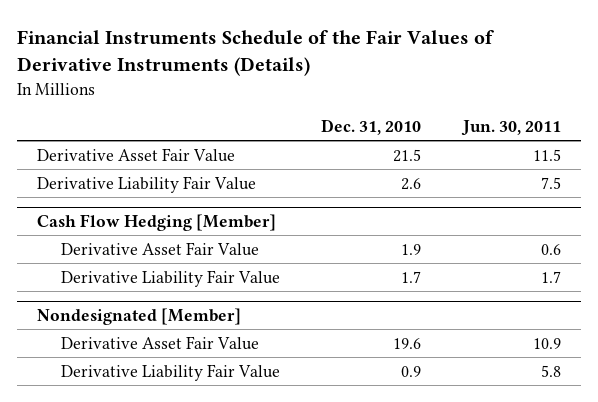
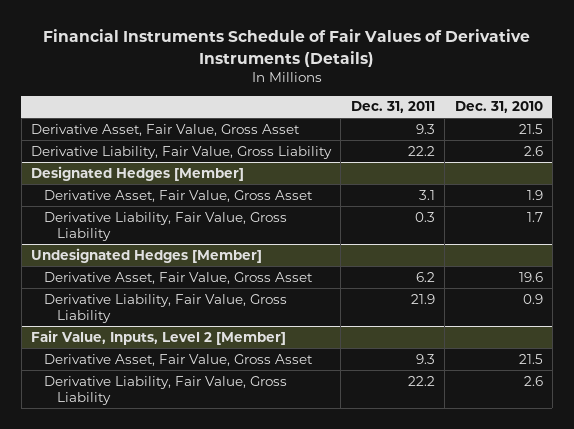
- Financial Instruments Schedule of the Fair Values of Derivative Instruments (Details)
+ Financial Instruments Schedule of Fair Values of Derivative Instruments (Details)
- | Dec. 31, 2010 | Jun. 30, 2011
+ | Dec. 31, 2011 | Dec. 31, 2010
- Derivative Asset Fair Value | 21.5 | 11.5
- Derivative Liability Fair Value | 2.6 | 7.5
- Cash Flow Hedging [Member]
- Derivative Asset Fair Value | 1.9 | 0.6
- Derivative Liability Fair Value | 1.7 | 1.7
- Nondesignated [Member]
- Derivative Asset Fair Value | 19.6 | 10.9
- Derivative Liability Fair Value | 0.9 | 5.8
+ Derivative Asset, Fair Value, Gross Asset | 9.3 | 21.5
+ Derivative Liability, Fair Value, Gross Liability | 22.2 | 2.6
+ Designated Hedges [Member]
+ Derivative Asset, Fair Value, Gross Asset | 3.1 | 1.9
+ Derivative Liability, Fair Value, Gross Liability | 0.3 | 1.7
+ Undesignated Hedges [Member]
+ Derivative Asset, Fair Value, Gross Asset | 6.2 | 19.6
+ Derivative Liability, Fair Value, Gross Liability | 21.9 | 0.9
+ Fair Value, Inputs, Level 2 [Member]
+ Derivative Asset, Fair Value, Gross Asset | 9.3 | 21.5
+ Derivative Liability, Fair Value, Gross Liability | 22.2 | 2.6

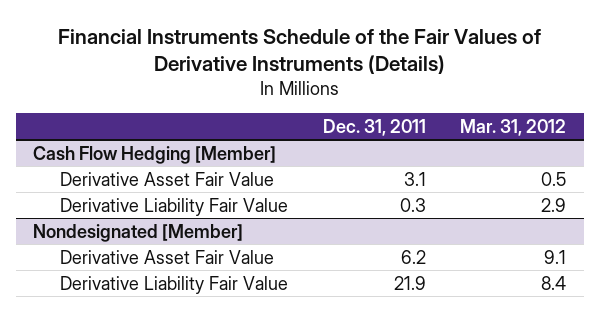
- Financial Instruments Schedule of Fair Values of Derivative Instruments (Details)
+ Financial Instruments Schedule of the Fair Values of Derivative Instruments (Details)
- | Dec. 31, 2011 | Dec. 31, 2010
+ | Dec. 31, 2011 | Mar. 31, 2012
- Derivative Asset, Fair Value, Gross Asset | 9.3 | 21.5
- Derivative Liability, Fair Value, Gross Liability | 22.2 | 2.6
- Designated Hedges [Member]
- Derivative Asset, Fair Value, Gross Asset | 3.1 | 1.9
- Derivative Liability, Fair Value, Gross Liability | 0.3 | 1.7
- Undesignated Hedges [Member]
- Derivative Asset, Fair Value, Gross Asset | 6.2 | 19.6
- Derivative Liability, Fair Value, Gross Liability | 21.9 | 0.9
- Fair Value, Inputs, Level 2 [Member]
- Derivative Asset, Fair Value, Gross Asset | 9.3 | 21.5
- Derivative Liability, Fair Value, Gross Liability | 22.2 | 2.6
+ Cash Flow Hedging [Member]
+ Derivative Asset Fair Value | 3.1 | 0.5
+ Derivative Liability Fair Value | 0.3 | 2.9
+ Nondesignated [Member]
+ Derivative Asset Fair Value | 6.2 | 9.1
+ Derivative Liability Fair Value | 21.9 | 8.4

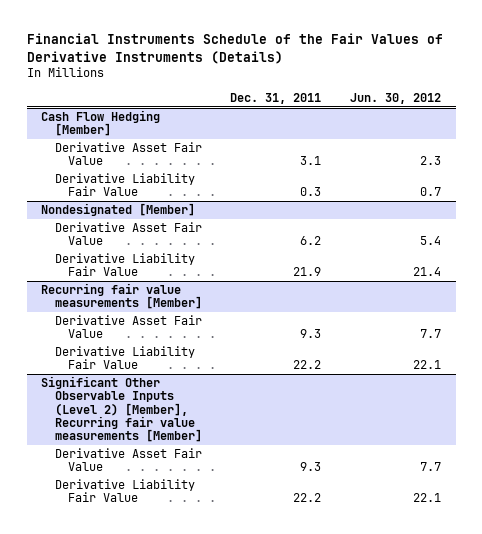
- | Dec. 31, 2011 | Mar. 31, 2012
+ | Dec. 31, 2011 | Jun. 30, 2012
+ Recurring fair value measurements [Member]
+ Derivative Asset Fair Value | 9.3 | 7.7
+ Derivative Liability Fair Value | 22.2 | 22.1
+ Significant Other Observable Inputs (Level 2) [Member], Recurring fair value measurements [Member]
+ Derivative Asset Fair Value | 9.3 | 7.7
+ Derivative Liability Fair Value | 22.2 | 22.1

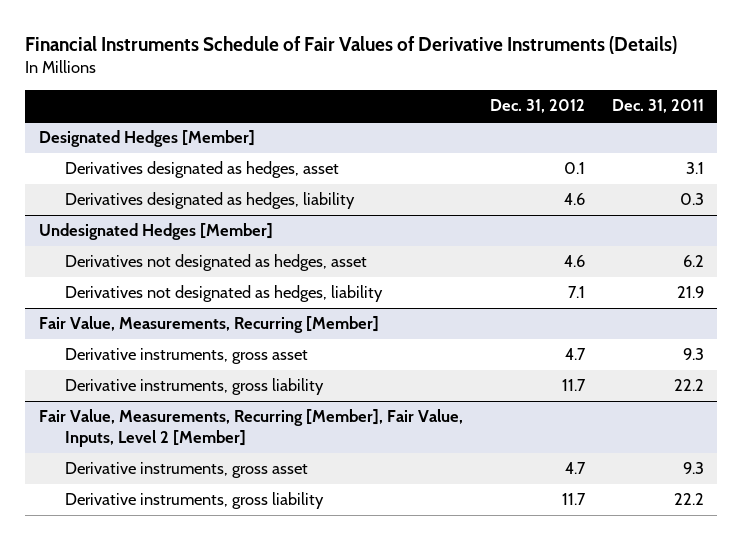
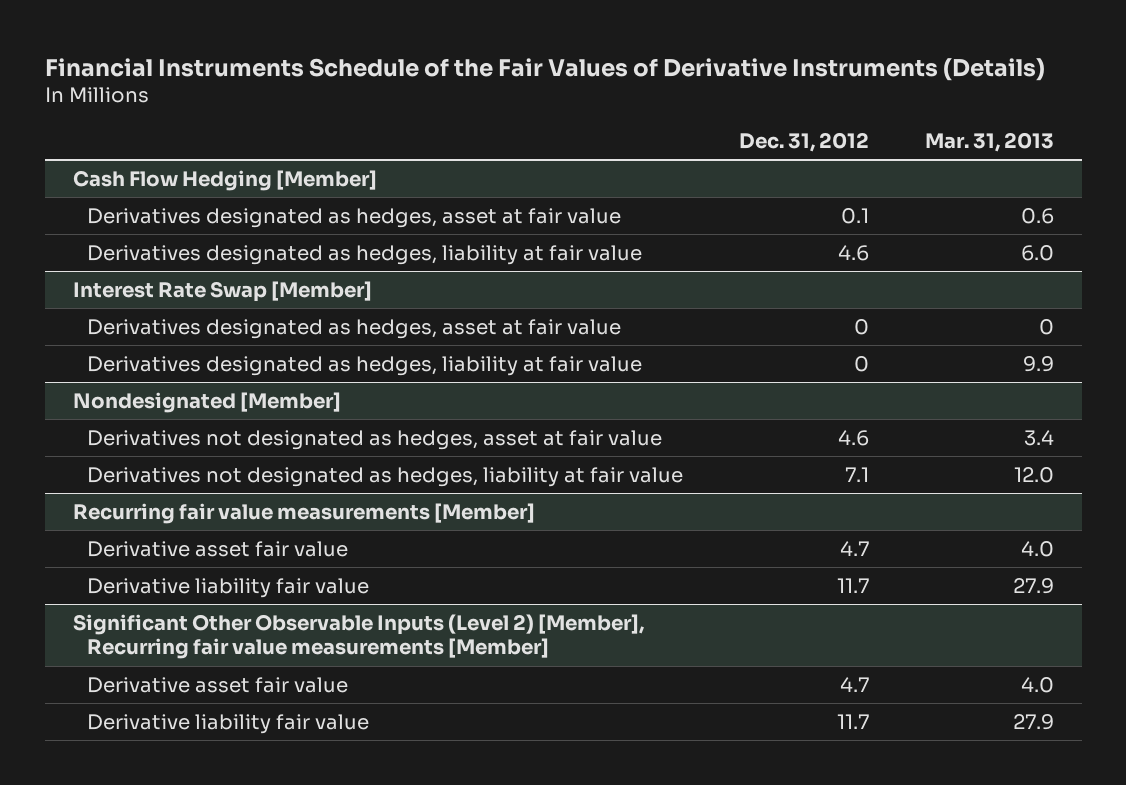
- Financial Instruments Schedule of Fair Values of Derivative Instruments (Details)
+ Financial Instruments Schedule of the Fair Values of Derivative Instruments (Details)
- | Dec. 31, 2012 | Dec. 31, 2011
+ | Dec. 31, 2012 | Mar. 31, 2013
- Designated Hedges [Member]
- Derivatives designated as hedges, asset | 0.1 | 3.1
- Derivatives designated as hedges, liability | 4.6 | 0.3
- Undesignated Hedges [Member]
- Derivatives not designated as hedges, asset | 4.6 | 6.2
- Derivatives not designated as hedges, liability | 7.1 | 21.9
- Fair Value, Measurements, Recurring [Member]
- Derivative instruments, gross asset | 4.7 | 9.3
- Derivative instruments, gross liability | 11.7 | 22.2
- Fair Value, Measurements, Recurring [Member], Fair Value, Inputs, Level 2 [Member]
- Derivative instruments, gross asset | 4.7 | 9.3
- Derivative instruments, gross liability | 11.7 | 22.2
+ Cash Flow Hedging [Member]
+ Derivatives designated as hedges, asset at fair value | 0.1 | 0.6
+ Derivatives designated as hedges, liability at fair value | 4.6 | 6.0
+ Interest Rate Swap [Member]
+ Derivatives designated as hedges, asset at fair value | 0 | 0
+ Derivatives designated as hedges, liability at fair value | 0 | 9.9
+ Nondesignated [Member]
+ Derivatives not designated as hedges, asset at fair value | 4.6 | 3.4
+ Derivatives not designated as hedges, liability at fair value | 7.1 | 12.0
+ Recurring fair value measurements [Member]
+ Derivative asset fair value | 4.7 | 4.0
+ Derivative liability fair value | 11.7 | 27.9
+ Significant Other Observable Inputs (Level 2) [Member], Recurring fair value measurements [Member]
+ Derivative asset fair value | 4.7 | 4.0
+ Derivative liability fair value | 11.7 | 27.9

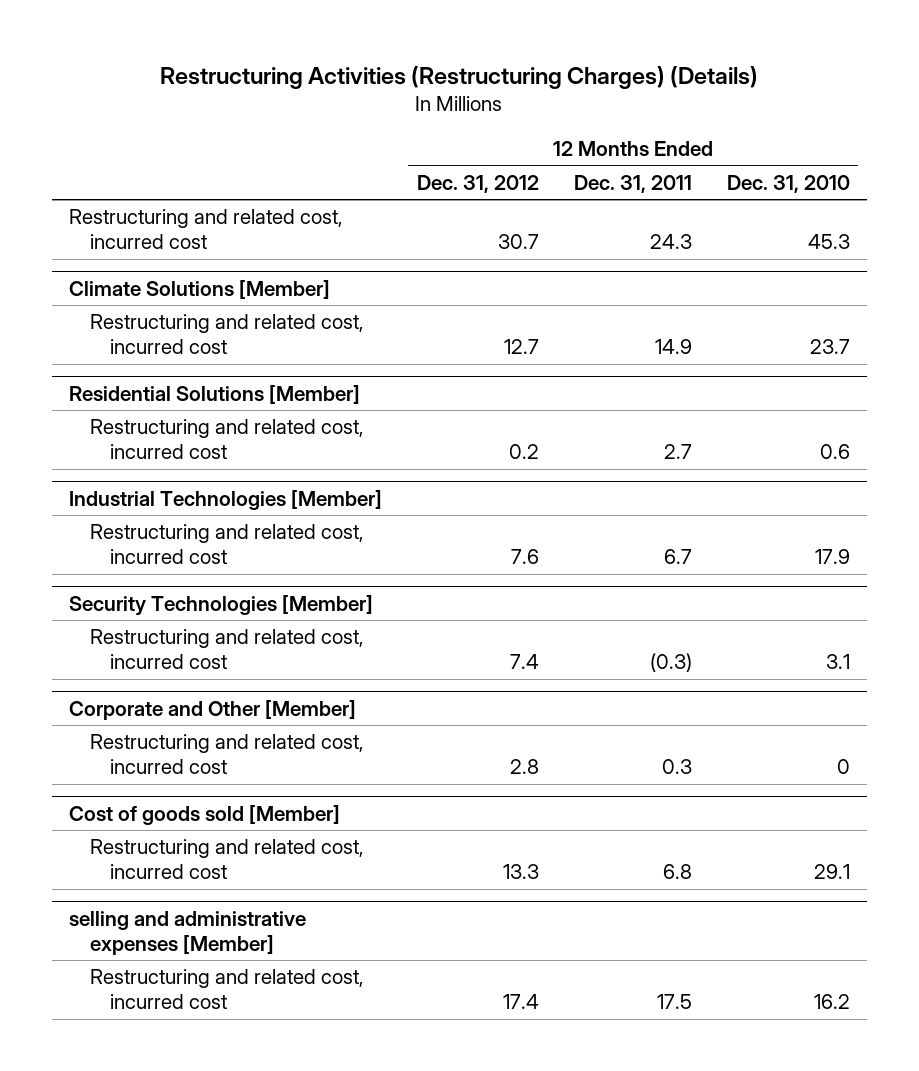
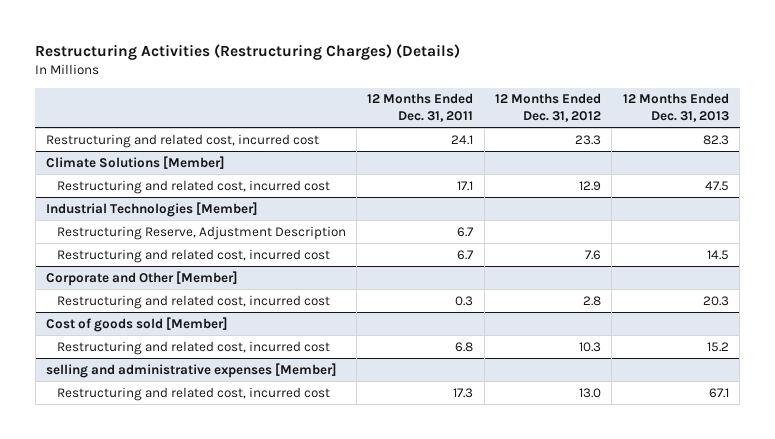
- | 12 Months Ended Dec. 31, 2012 | 12 Months Ended Dec. 31, 2011 | 12 Months Ended Dec. 31, 2010
+ | 12 Months Ended Dec. 31, 2011 | 12 Months Ended Dec. 31, 2012 | 12 Months Ended Dec. 31, 2013
- Restructuring and related cost, incurred cost | 30.7 | 24.3 | 45.3
+ Restructuring and related cost, incurred cost | 24.1 | 23.3 | 82.3
@ Climate Solutions [Member]
- Restructuring and related cost, incurred cost | 12.7 | 14.9 | 23.7
- Residential Solutions [Member]
- Restructuring and related cost, incurred cost | 0.2 | 2.7 | 0.6
@ Climate Solutions [Member]
+ Restructuring and related cost, incurred cost | 17.1 | 12.9 | 47.5
@ Industrial Technologies [Member]
+ Restructuring Reserve, Adjustment Description | 6.7 | |
- Security Technologies [Member]
- Restructuring and related cost, incurred cost | 7.4 | (0.3) | 3.1
@ Cost of goods sold [Member]
- Restructuring and related cost, incurred cost | 13.3 | 6.8 | 29.1
+ Restructuring and related cost, incurred cost | 6.8 | 10.3 | 15.2
@ selling and administrative expenses [Member]
- Restructuring and related cost, incurred cost | 17.4 | 17.5 | 16.2
+ Restructuring and related cost, incurred cost | 17.3 | 13.0 | 67.1

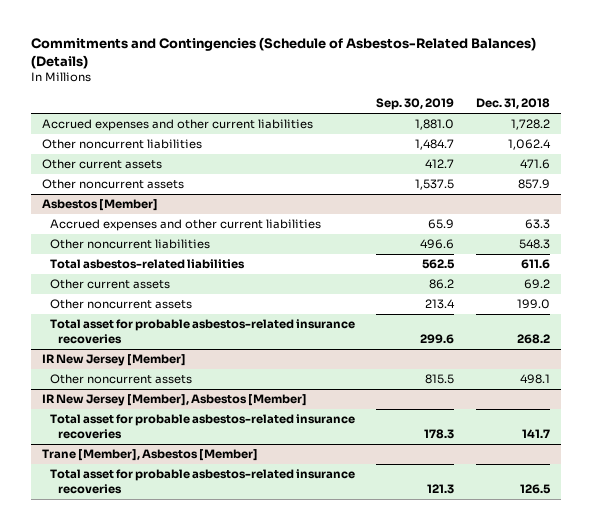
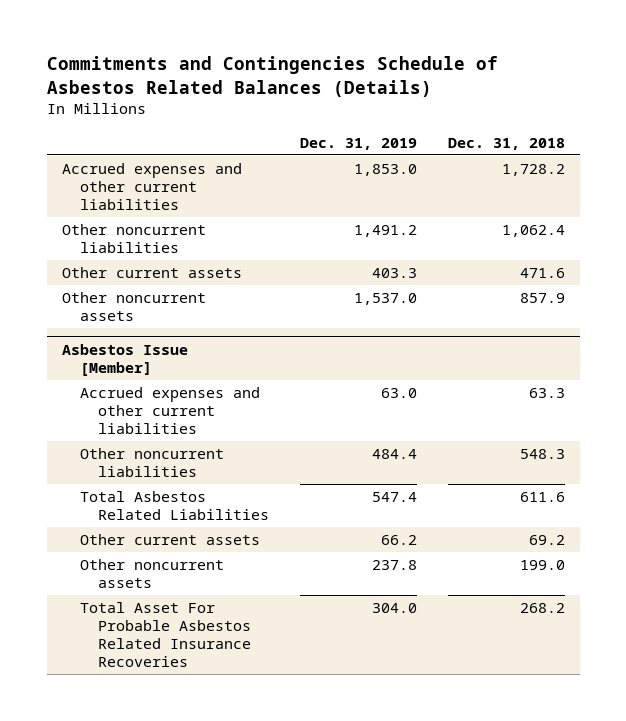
- Commitments and Contingencies (Schedule of Asbestos-Related Balances) (Details)
+ Commitments and Contingencies Schedule of Asbestos Related Balances (Details)
- | Sep. 30, 2019 | Dec. 31, 2018
+ | Dec. 31, 2019 | Dec. 31, 2018
- Asbestos [Member]
+ Asbestos Issue [Member]
- Total asbestos-related liabilities | 562.5 | 611.6
+ Total Asbestos Related Liabilities | 547.4 | 611.6
- Total asset for probable asbestos-related insurance recoveries | 299.6 | 268.2
- IR New Jersey [Member]
- Other noncurrent assets | 815.5 | 498.1
- IR New Jersey [Member], Asbestos [Member]
- Total asset for probable asbestos-related insurance recoveries | 178.3 | 141.7
- Trane [Member], Asbestos [Member]
- Total asset for probable asbestos-related insurance recoveries | 121.3 | 126.5
+ Total Asset For Probable Asbestos Related Insurance Recoveries | 304.0 | 268.2

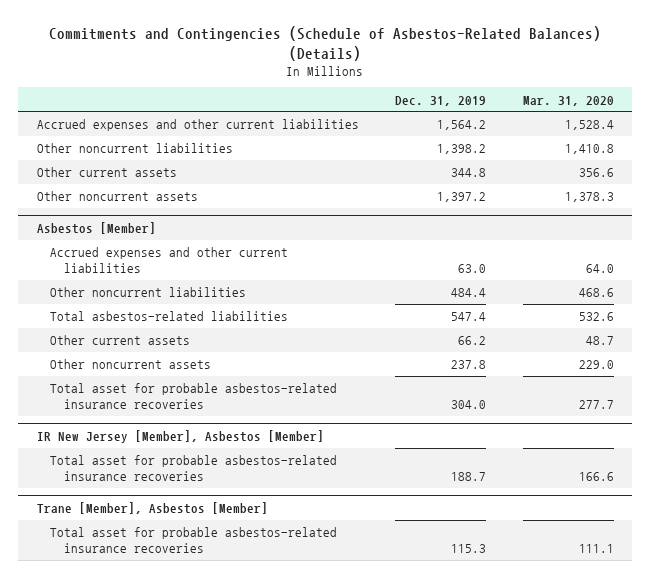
- Commitments and Contingencies Schedule of Asbestos Related Balances (Details)
+ Commitments and Contingencies (Schedule of Asbestos-Related Balances) (Details)
- | Dec. 31, 2019 | Dec. 31, 2018
+ | Dec. 31, 2019 | Mar. 31, 2020
- Accrued expenses and other current liabilities | 1,853.0 | 1,728.2
- Other noncurrent liabilities | 1,491.2 | 1,062.4
- Other current assets | 403.3 | 471.6
- Other noncurrent assets | 1,537.0 | 857.9
- Asbestos Issue [Member]
+ Accrued expenses and other current liabilities | 1,564.2 | 1,528.4
+ Other noncurrent liabilities | 1,398.2 | 1,410.8
+ Other current assets | 344.8 | 356.6
+ Other noncurrent assets | 1,397.2 | 1,378.3
+ Asbestos [Member]
- Total Asbestos Related Liabilities | 547.4 | 611.6
+ Total asbestos-related liabilities | 547.4 | 532.6
- Total Asset For Probable Asbestos Related Insurance Recoveries | 304.0 | 268.2
+ Total asset for probable asbestos-related insurance recoveries | 304.0 | 277.7
+ IR New Jersey [Member], Asbestos [Member]
+ Total asset for probable asbestos-related insurance recoveries | 188.7 | 166.6
+ Trane [Member], Asbestos [Member]
+ Total asset for probable asbestos-related insurance recoveries | 115.3 | 111.1

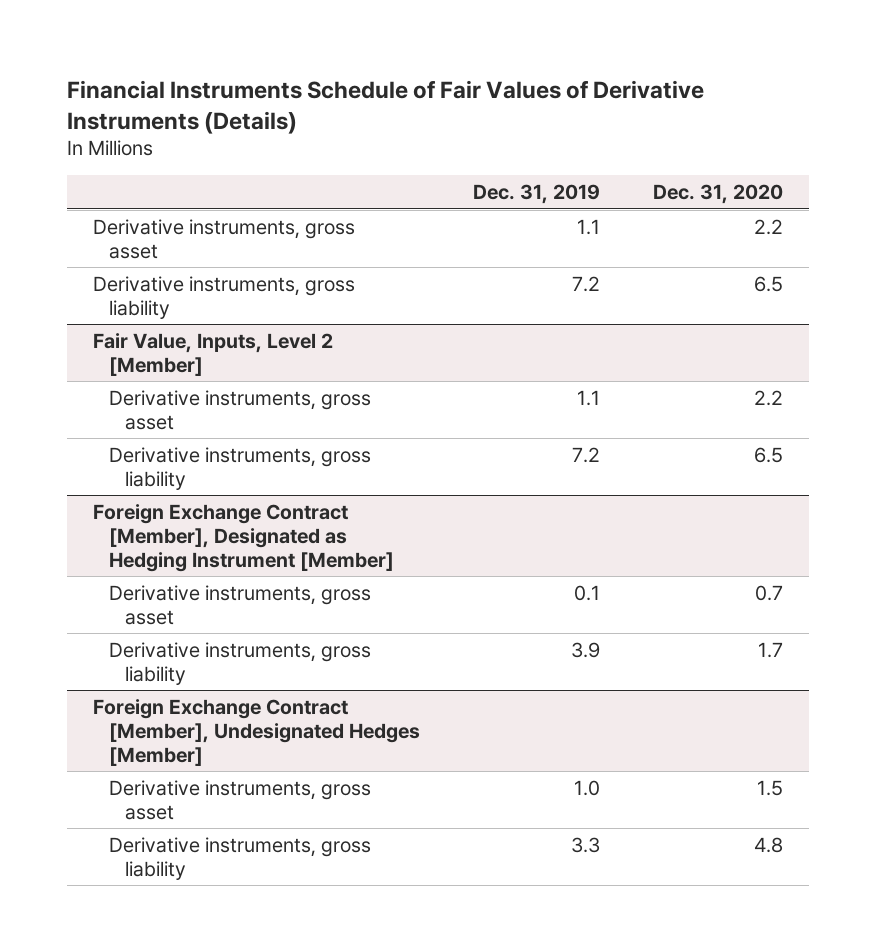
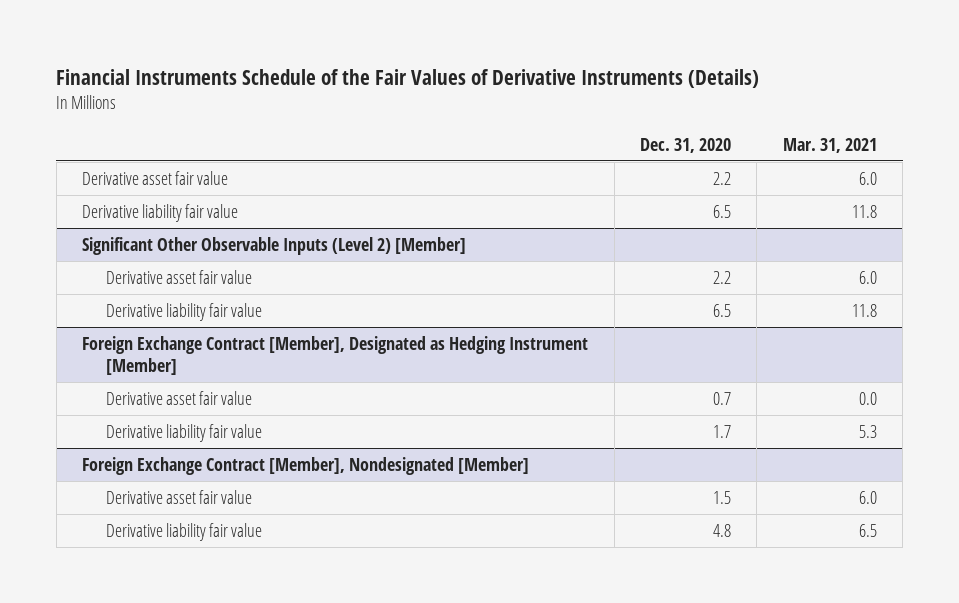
- Financial Instruments Schedule of Fair Values of Derivative Instruments (Details)
+ Financial Instruments Schedule of the Fair Values of Derivative Instruments (Details)
- | Dec. 31, 2019 | Dec. 31, 2020
+ | Dec. 31, 2020 | Mar. 31, 2021
- Derivative instruments, gross asset | 1.1 | 2.2
- Derivative instruments, gross liability | 7.2 | 6.5
- Fair Value, Inputs, Level 2 [Member]
- Derivative instruments, gross asset | 1.1 | 2.2
- Derivative instruments, gross liability | 7.2 | 6.5
+ Derivative asset fair value | 2.2 | 6.0
+ Derivative liability fair value | 6.5 | 11.8
+ Significant Other Observable Inputs (Level 2) [Member]
+ Derivative asset fair value | 2.2 | 6.0
+ Derivative liability fair value | 6.5 | 11.8
@ Foreign Exchange Contract [Member], Designated as Hedging Instrument [Member]
- Derivative instruments, gross asset | 0.1 | 0.7
- Derivative instruments, gross liability | 3.9 | 1.7
- Foreign Exchange Contract [Member], Undesignated Hedges [Member]
- Derivative instruments, gross asset | 1.0 | 1.5
- Derivative instruments, gross liability | 3.3 | 4.8
@ Foreign Exchange Contract [Member], Designated as Hedging Instrument [Member]
+ Derivative asset fair value | 0.7 | 0.0
+ Derivative liability fair value | 1.7 | 5.3
+ Foreign Exchange Contract [Member], Nondesignated [Member]
+ Derivative asset fair value | 1.5 | 6.0
+ Derivative liability fair value | 4.8 | 6.5

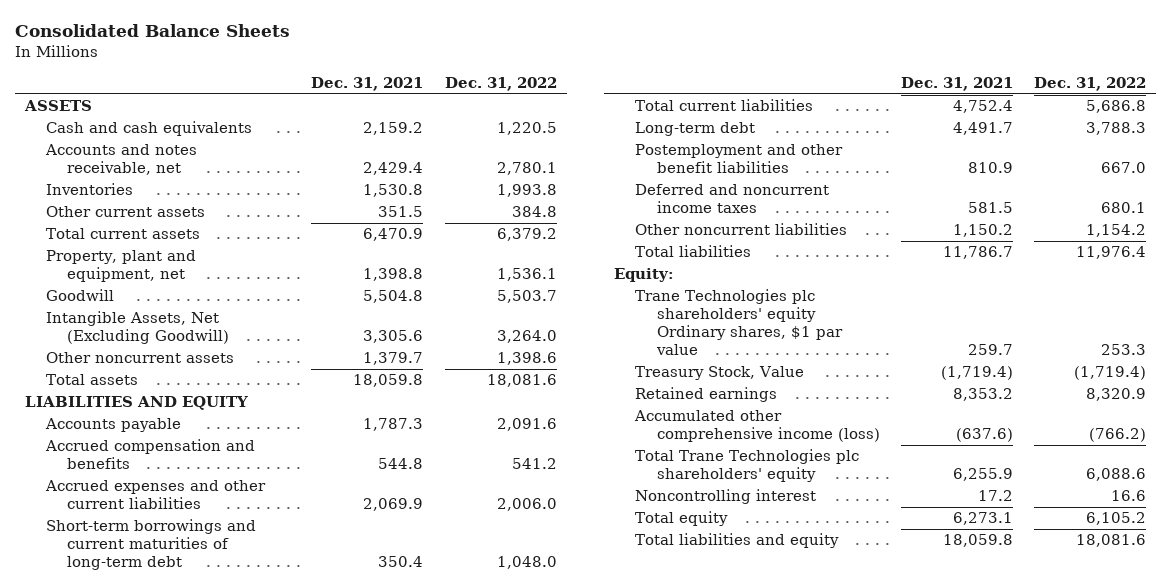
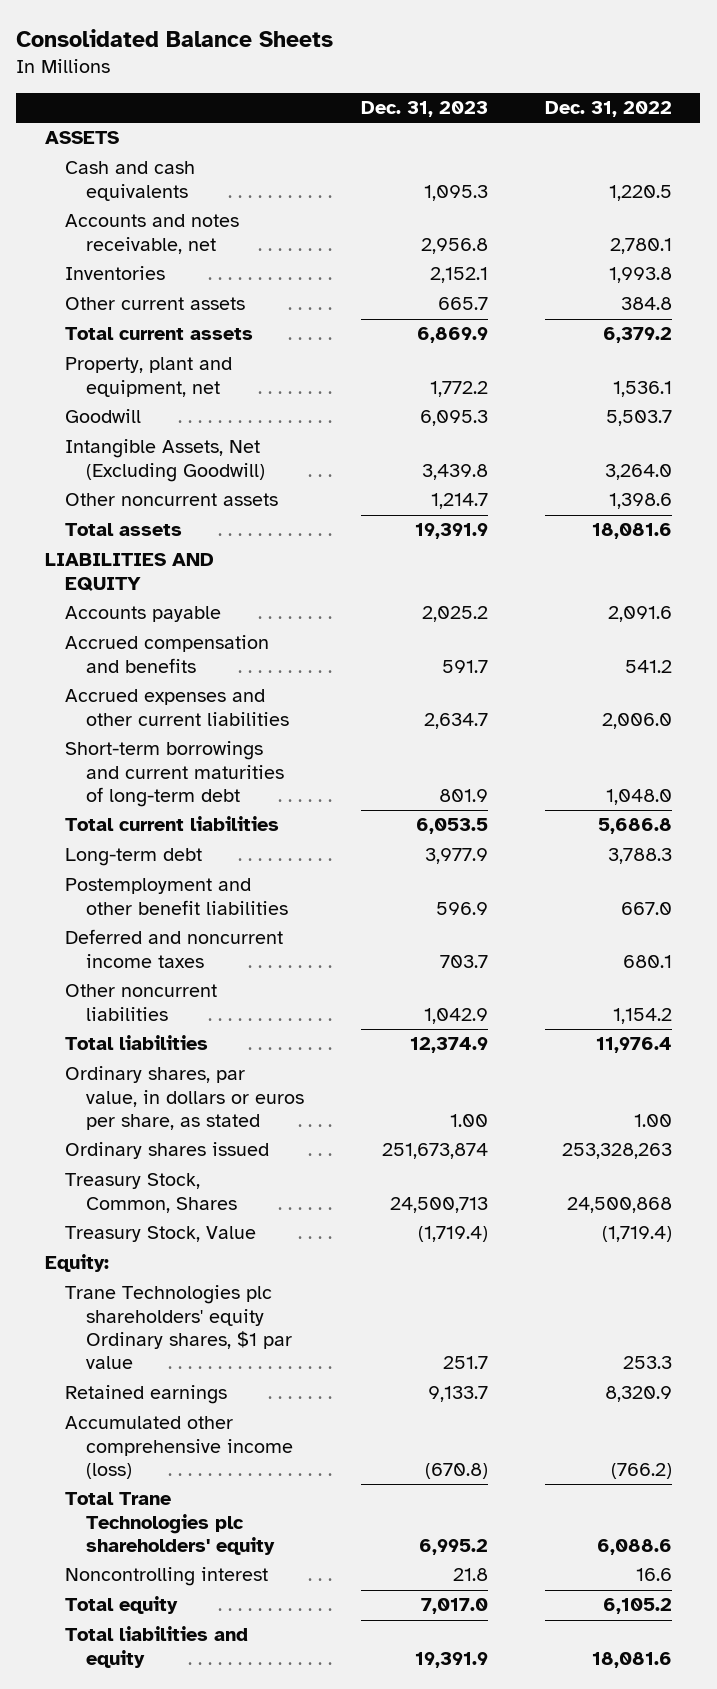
- | Dec. 31, 2021 | Dec. 31, 2022
+ | Dec. 31, 2023 | Dec. 31, 2022
+ Ordinary shares, par value, in dollars or euros per share, as stated | 1.00 | 1.00
+ Ordinary shares issued | 251,673,874 | 253,328,263
+ Treasury Stock, Common, Shares | 24,500,713 | 24,500,868
moved up: Treasury Stock, Value | (1,719.4) | (1,719.4)

